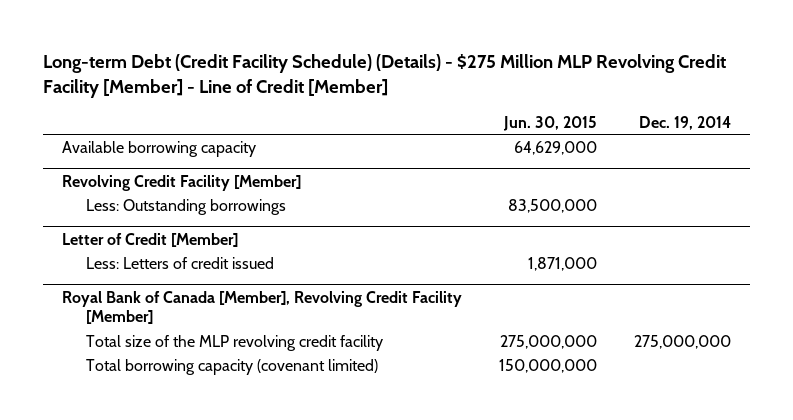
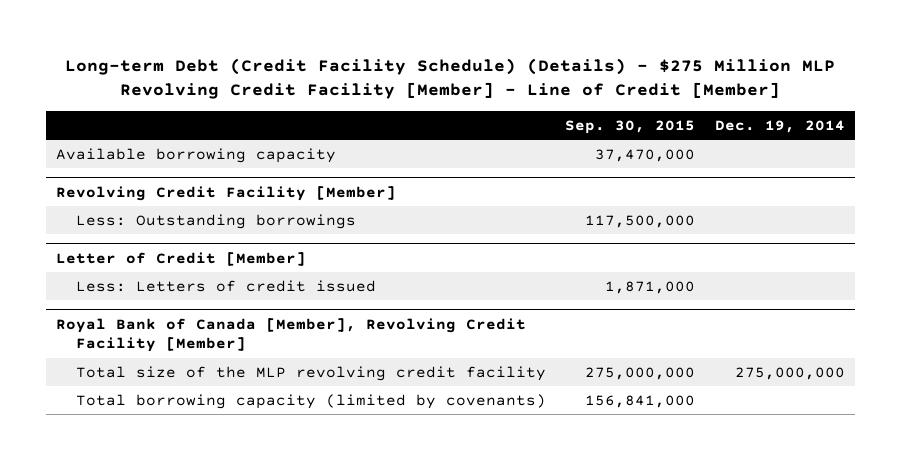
- | Jun. 30, 2015 | Dec. 19, 2014
+ | Sep. 30, 2015 | Dec. 19, 2014
@ Royal Bank of Canada [Member], Revolving Credit Facility [Member]
- Total borrowing capacity (covenant limited) | 150,000,000 |
+ Total borrowing capacity (limited by covenants) | 156,841,000 |

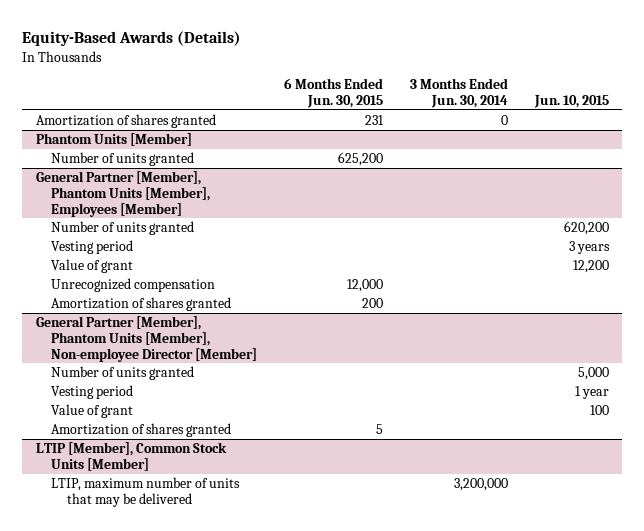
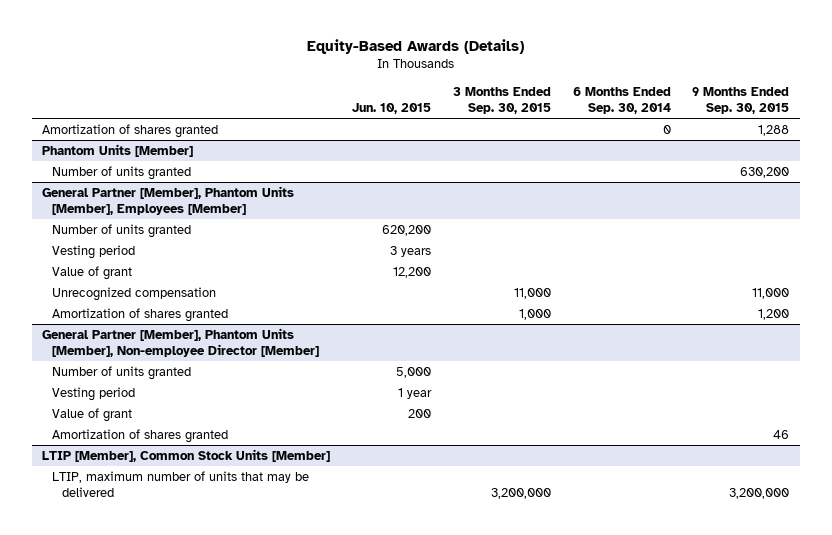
- | 6 Months Ended Jun. 30, 2015 | 3 Months Ended Jun. 30, 2014 | Jun. 10, 2015
+ | Jun. 10, 2015 | 3 Months Ended Sep. 30, 2015 | 6 Months Ended Sep. 30, 2014 | 9 Months Ended Sep. 30, 2015
@ General Partner [Member], Phantom Units [Member], Non-employee Director [Member]
- Value of grant | | | 100
+ Value of grant | 200 | | |

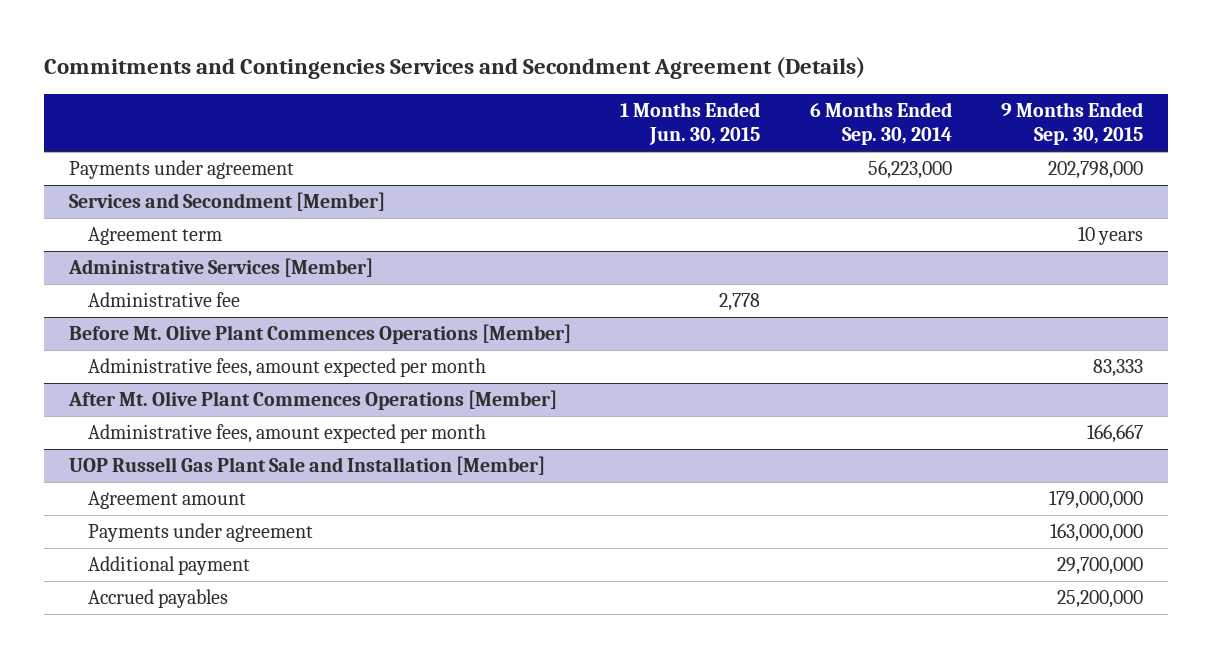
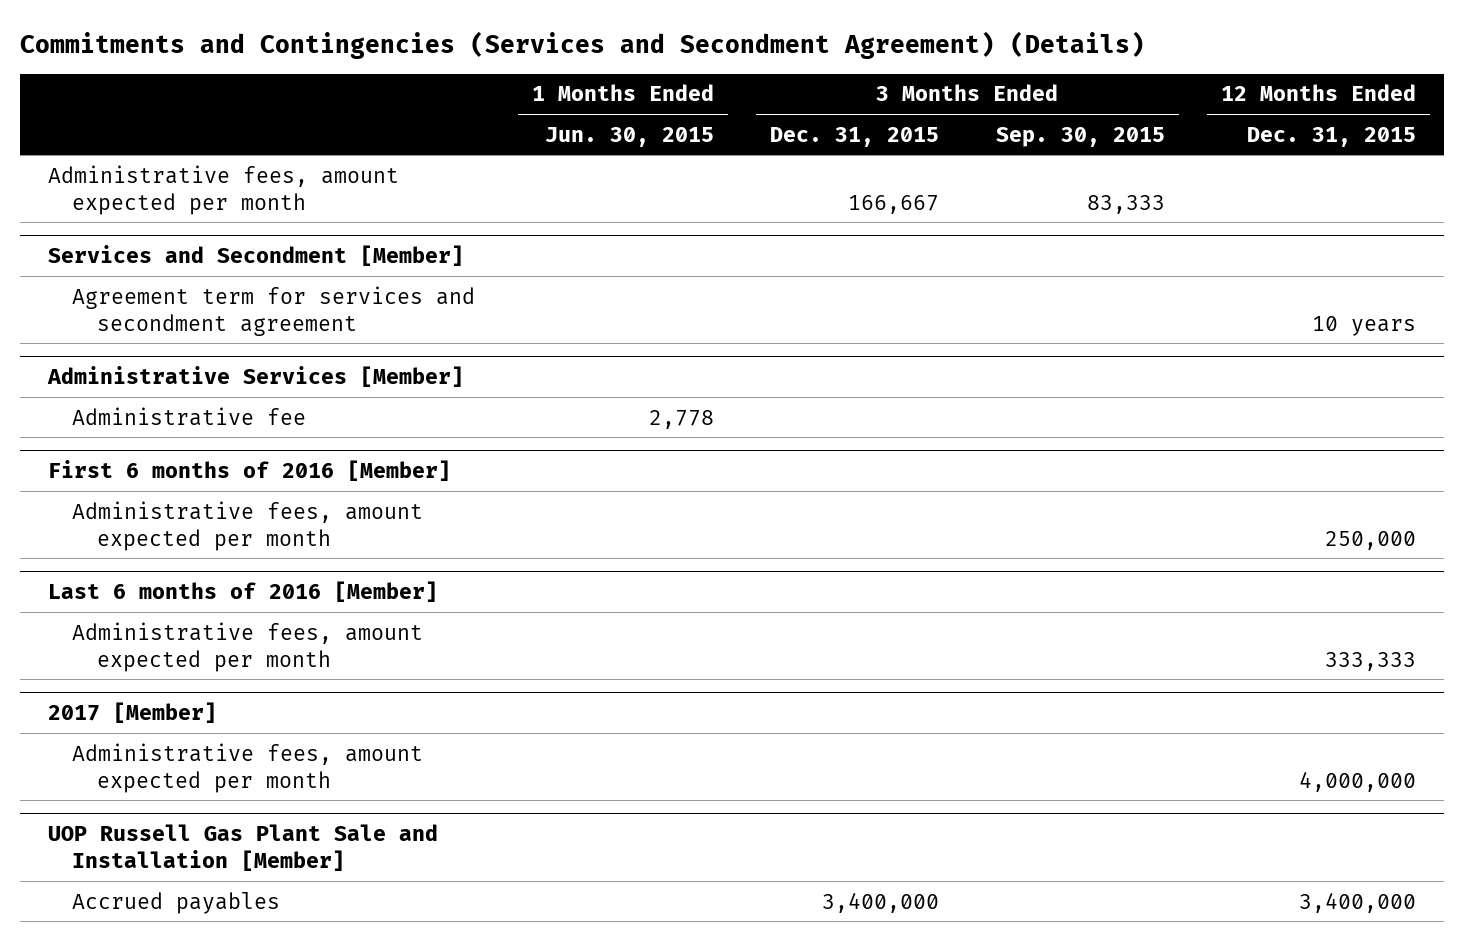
- Commitments and Contingencies Services and Secondment Agreement (Details)
+ Commitments and Contingencies (Services and Secondment Agreement) (Details)
- | 1 Months Ended Jun. 30, 2015 | 6 Months Ended Sep. 30, 2014 | 9 Months Ended Sep. 30, 2015
+ | 1 Months Ended Jun. 30, 2015 | 3 Months Ended Dec. 31, 2015 | 3 Months Ended Sep. 30, 2015 | 12 Months Ended Dec. 31, 2015
- Payments under agreement | | 56,223,000 | 202,798,000
+ Administrative fees, amount expected per month | | 166,667 | 83,333 |
@ Services and Secondment [Member]
- Agreement term | | | 10 years
+ Agreement term for services and secondment agreement | | | | 10 years
- Before Mt. Olive Plant Commences Operations [Member]
+ First 6 months of 2016 [Member]
- After Mt. Olive Plant Commences Operations [Member]
+ Last 6 months of 2016 [Member]
+ 2017 [Member]
+ Administrative fees, amount expected per month | | | | 4,000,000
@ UOP Russell Gas Plant Sale and Installation [Member]
- Agreement amount | | | 179,000,000
- Payments under agreement | | | 163,000,000
- Additional payment | | | 29,700,000

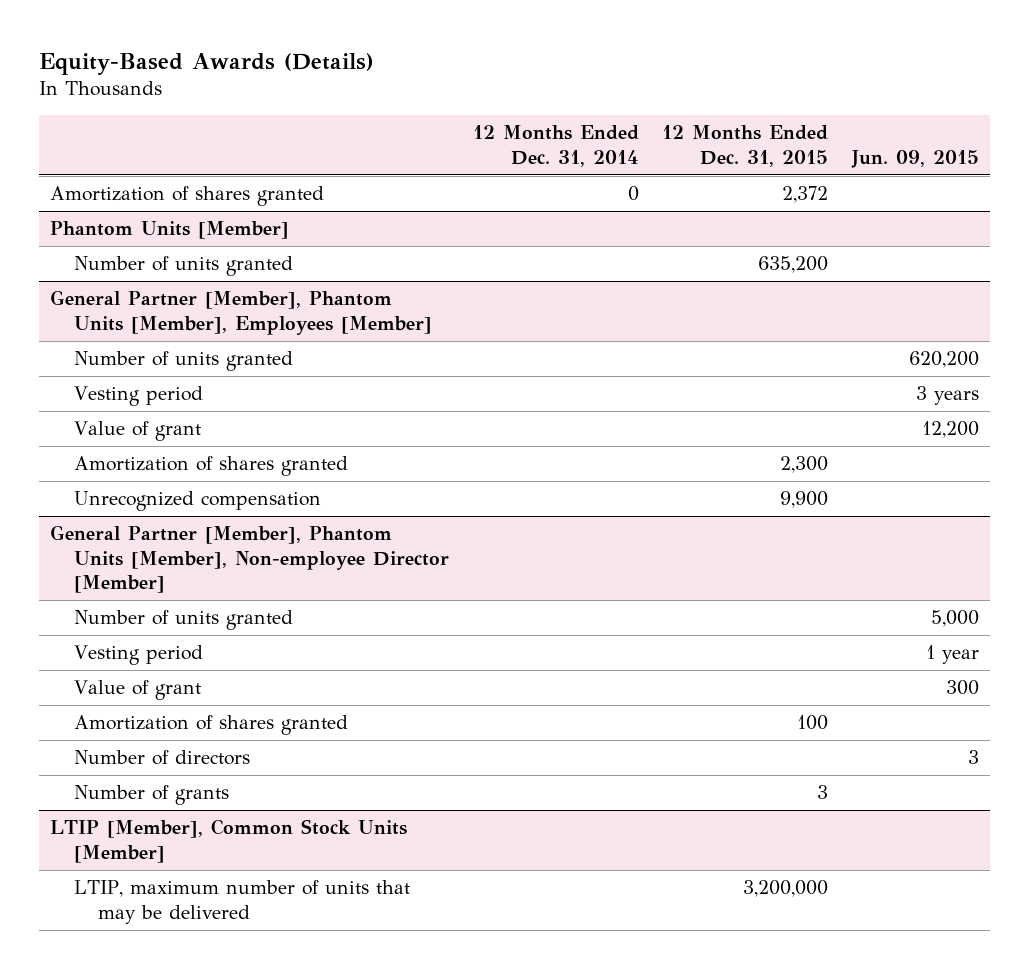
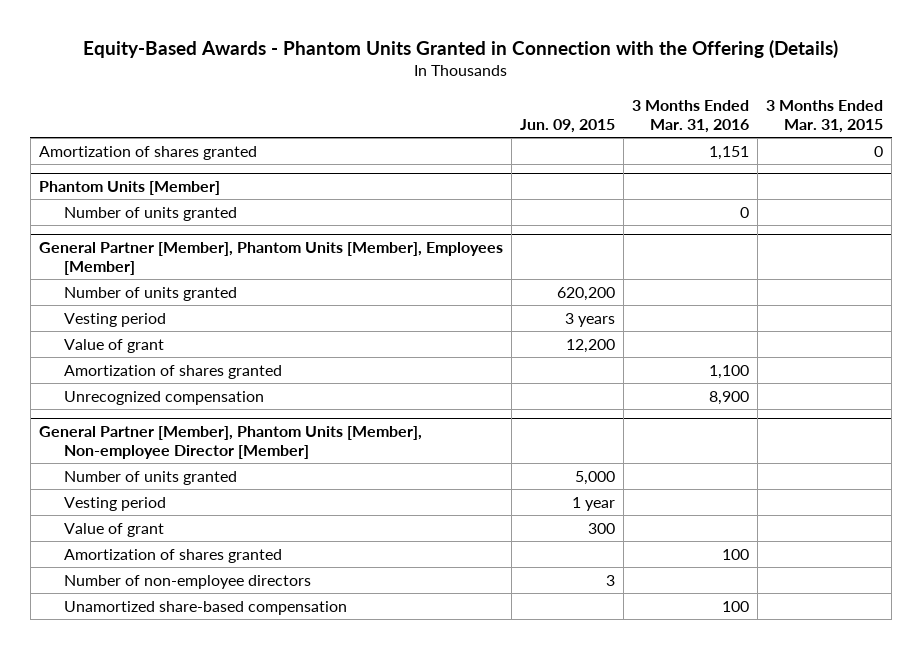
- Equity-Based Awards (Details)
+ Equity-Based Awards - Phantom Units Granted in Connection with the Offering (Details)
- | 12 Months Ended Dec. 31, 2014 | 12 Months Ended Dec. 31, 2015 | Jun. 09, 2015
+ | Jun. 09, 2015 | 3 Months Ended Mar. 31, 2016 | 3 Months Ended Mar. 31, 2015
@ General Partner [Member], Phantom Units [Member], Non-employee Director [Member]
- Number of directors | | | 3
- Number of grants | | 3 |
- LTIP [Member], Common Stock Units [Member]
- LTIP, maximum number of units that may be delivered | | 3,200,000 |
@ General Partner [Member], Phantom Units [Member], Non-employee Director [Member]
+ Number of non-employee directors | 3 | |
+ Unamortized share-based compensation | | 100 |

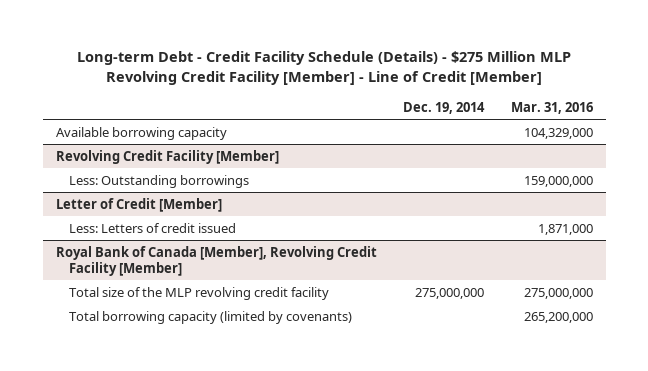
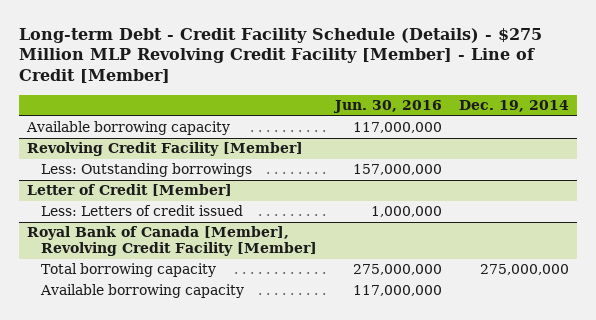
- | Dec. 19, 2014 | Mar. 31, 2016
+ | Jun. 30, 2016 | Dec. 19, 2014
@ Royal Bank of Canada [Member], Revolving Credit Facility [Member]
- Total size of the MLP revolving credit facility | 275,000,000 | 275,000,000
- Total borrowing capacity (limited by covenants) | | 265,200,000
+ Total borrowing capacity | 275,000,000 | 275,000,000
+ Available borrowing capacity | 117,000,000 |

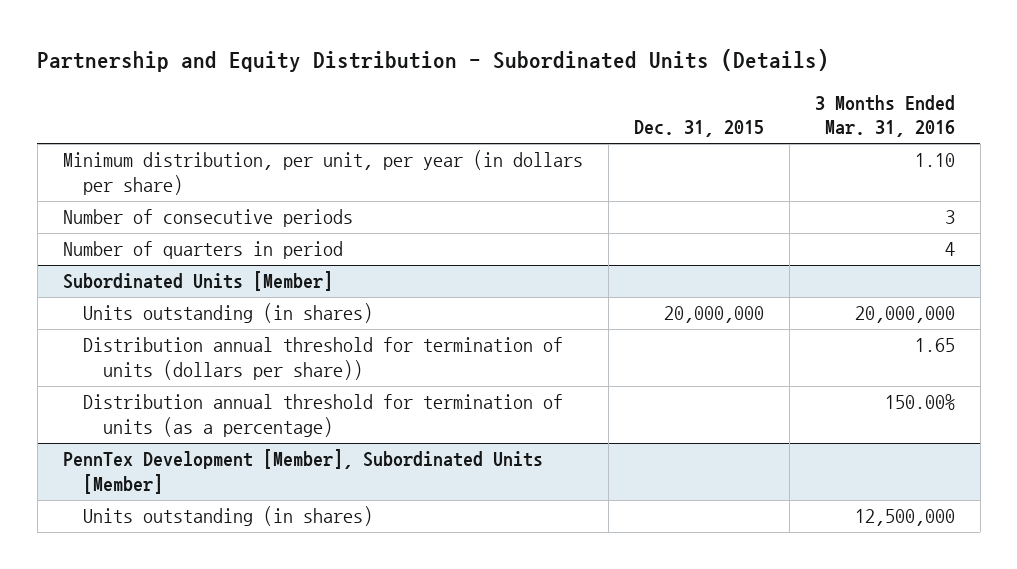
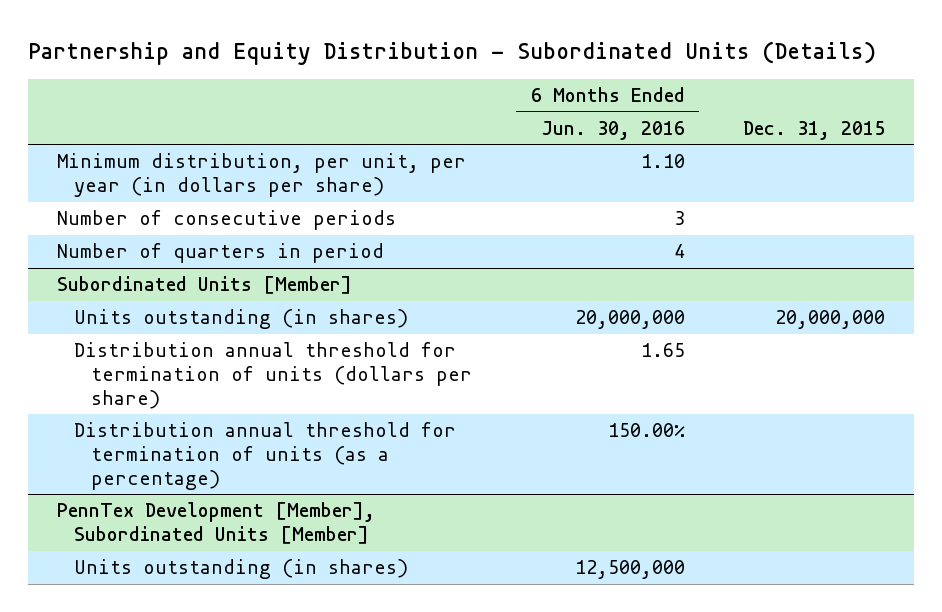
- | Dec. 31, 2015 | 3 Months Ended Mar. 31, 2016
+ | 6 Months Ended Jun. 30, 2016 | Dec. 31, 2015
@ Subordinated Units [Member]
- Distribution annual threshold for termination of units (dollars per share)) | | 1.65
+ Distribution annual threshold for termination of units (dollars per share) | 1.65 |

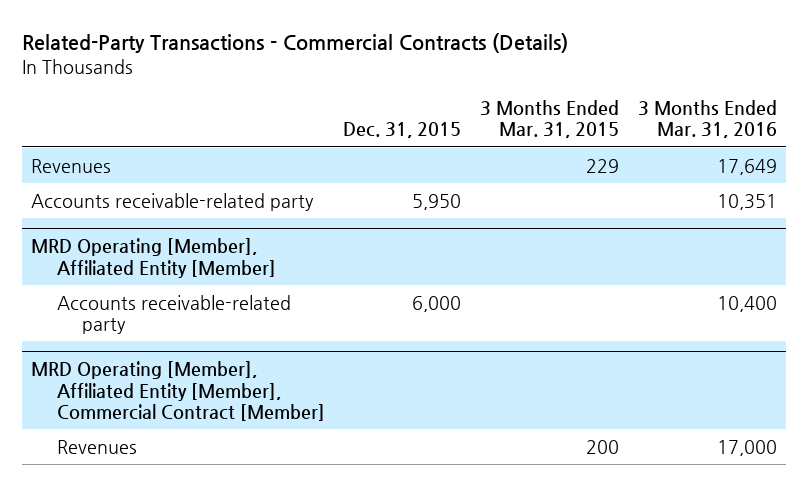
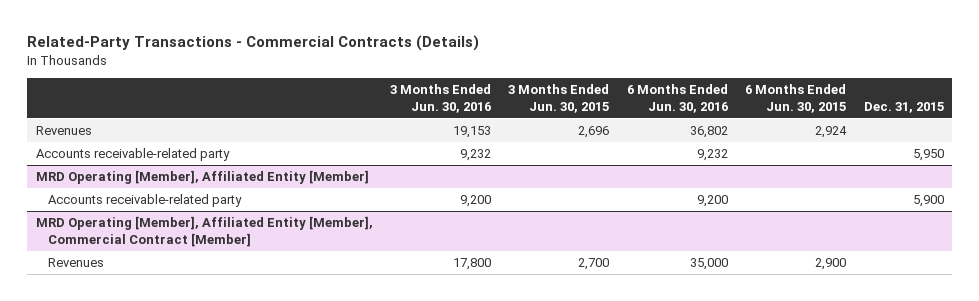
- | Dec. 31, 2015 | 3 Months Ended Mar. 31, 2015 | 3 Months Ended Mar. 31, 2016
+ | 3 Months Ended Jun. 30, 2016 | 3 Months Ended Jun. 30, 2015 | 6 Months Ended Jun. 30, 2016 | 6 Months Ended Jun. 30, 2015 | Dec. 31, 2015
@ MRD Operating [Member], Affiliated Entity [Member]
- Accounts receivable-related party | 6,000 | | 10,400
+ Accounts receivable-related party | 9,200 | | 9,200 | | 5,900

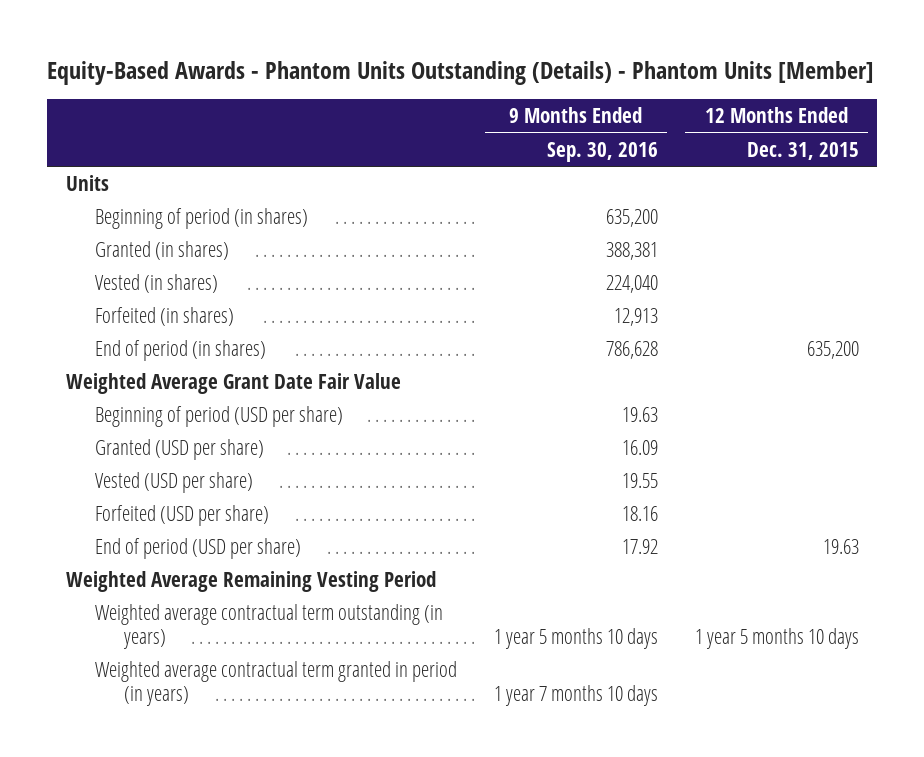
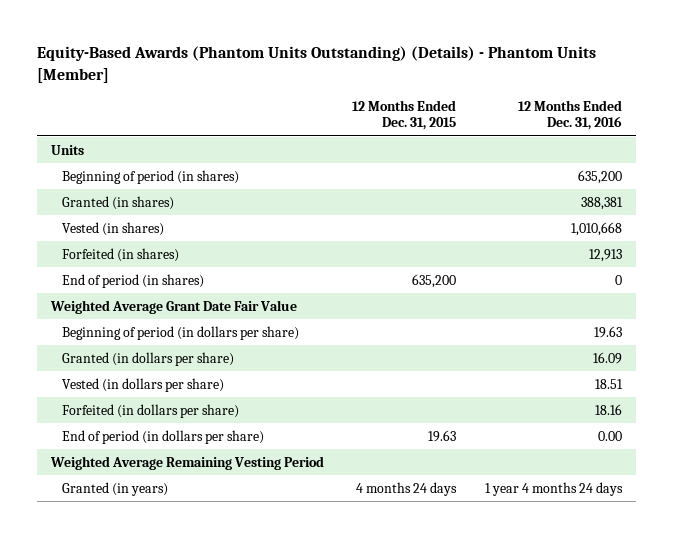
- Equity-Based Awards - Phantom Units Outstanding (Details) - Phantom Units [Member]
+ Equity-Based Awards (Phantom Units Outstanding) (Details) - Phantom Units [Member]
- | 9 Months Ended Sep. 30, 2016 | 12 Months Ended Dec. 31, 2015
+ | 12 Months Ended Dec. 31, 2015 | 12 Months Ended Dec. 31, 2016
- Beginning of period (USD per share) | 19.63 |
- Granted (USD per share) | 16.09 |
- Vested (USD per share) | 19.55 |
- Forfeited (USD per share) | 18.16 |
- End of period (USD per share) | 17.92 | 19.63
+ Beginning of period (in dollars per share) | | 19.63
+ Granted (in dollars per share) | | 16.09
+ Vested (in dollars per share) | | 18.51
+ Forfeited (in dollars per share) | | 18.16
+ End of period (in dollars per share) | 19.63 | 0.00
- Weighted average contractual term outstanding (in years) | 1 year 5 months 10 days | 1 year 5 months 10 days
- Weighted average contractual term granted in period (in years) | 1 year 7 months 10 days |
+ Granted (in years) | 4 months 24 days | 1 year 4 months 24 days

